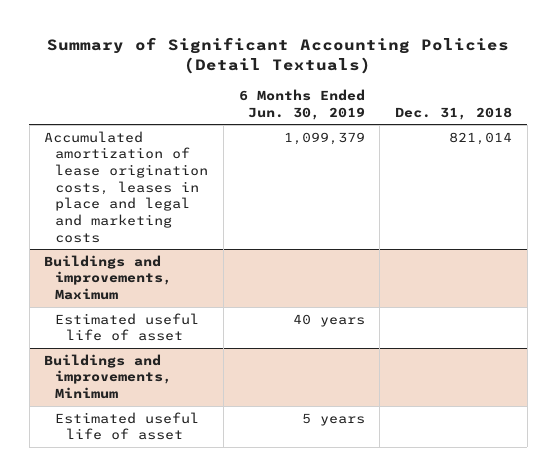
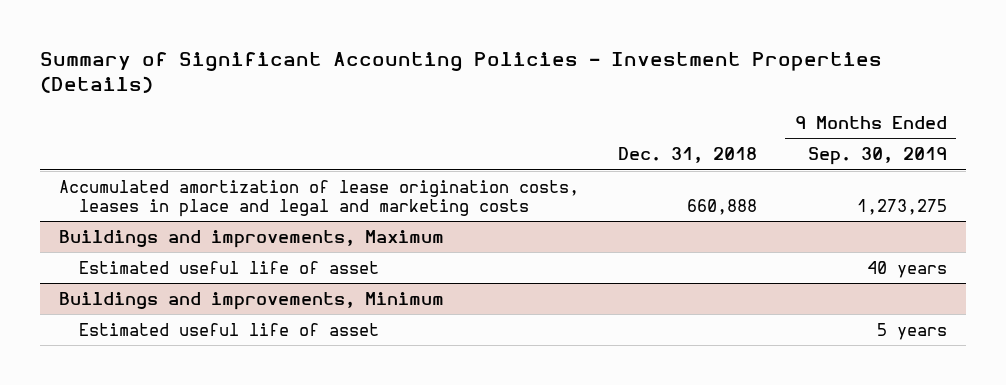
- Summary of Significant Accounting Policies (Detail Textuals)
+ Summary of Significant Accounting Policies - Investment Properties (Details)
- | 6 Months Ended Jun. 30, 2019 | Dec. 31, 2018
+ | Dec. 31, 2018 | 9 Months Ended Sep. 30, 2019
- Accumulated amortization of lease origination costs, leases in place and legal and marketing costs | 1,099,379 | 821,014
+ Accumulated amortization of lease origination costs, leases in place and legal and marketing costs | 660,888 | 1,273,275

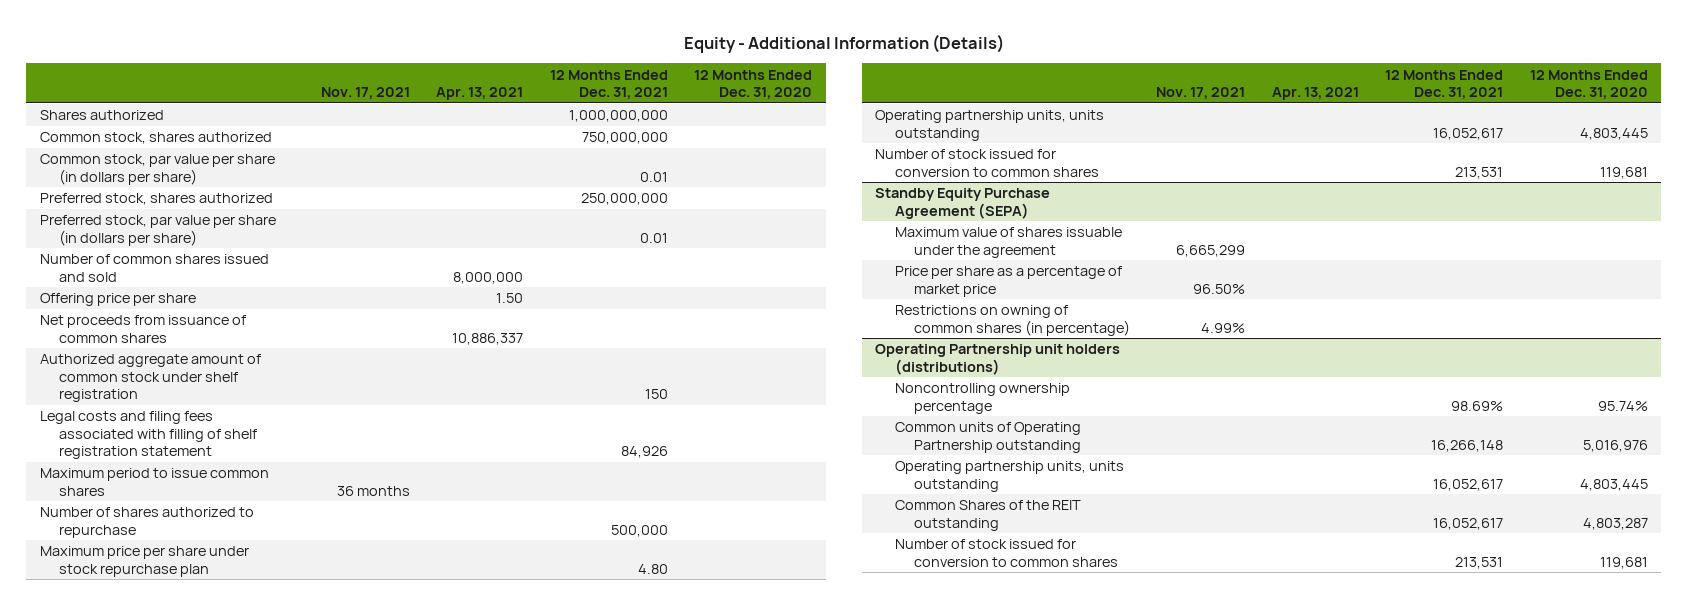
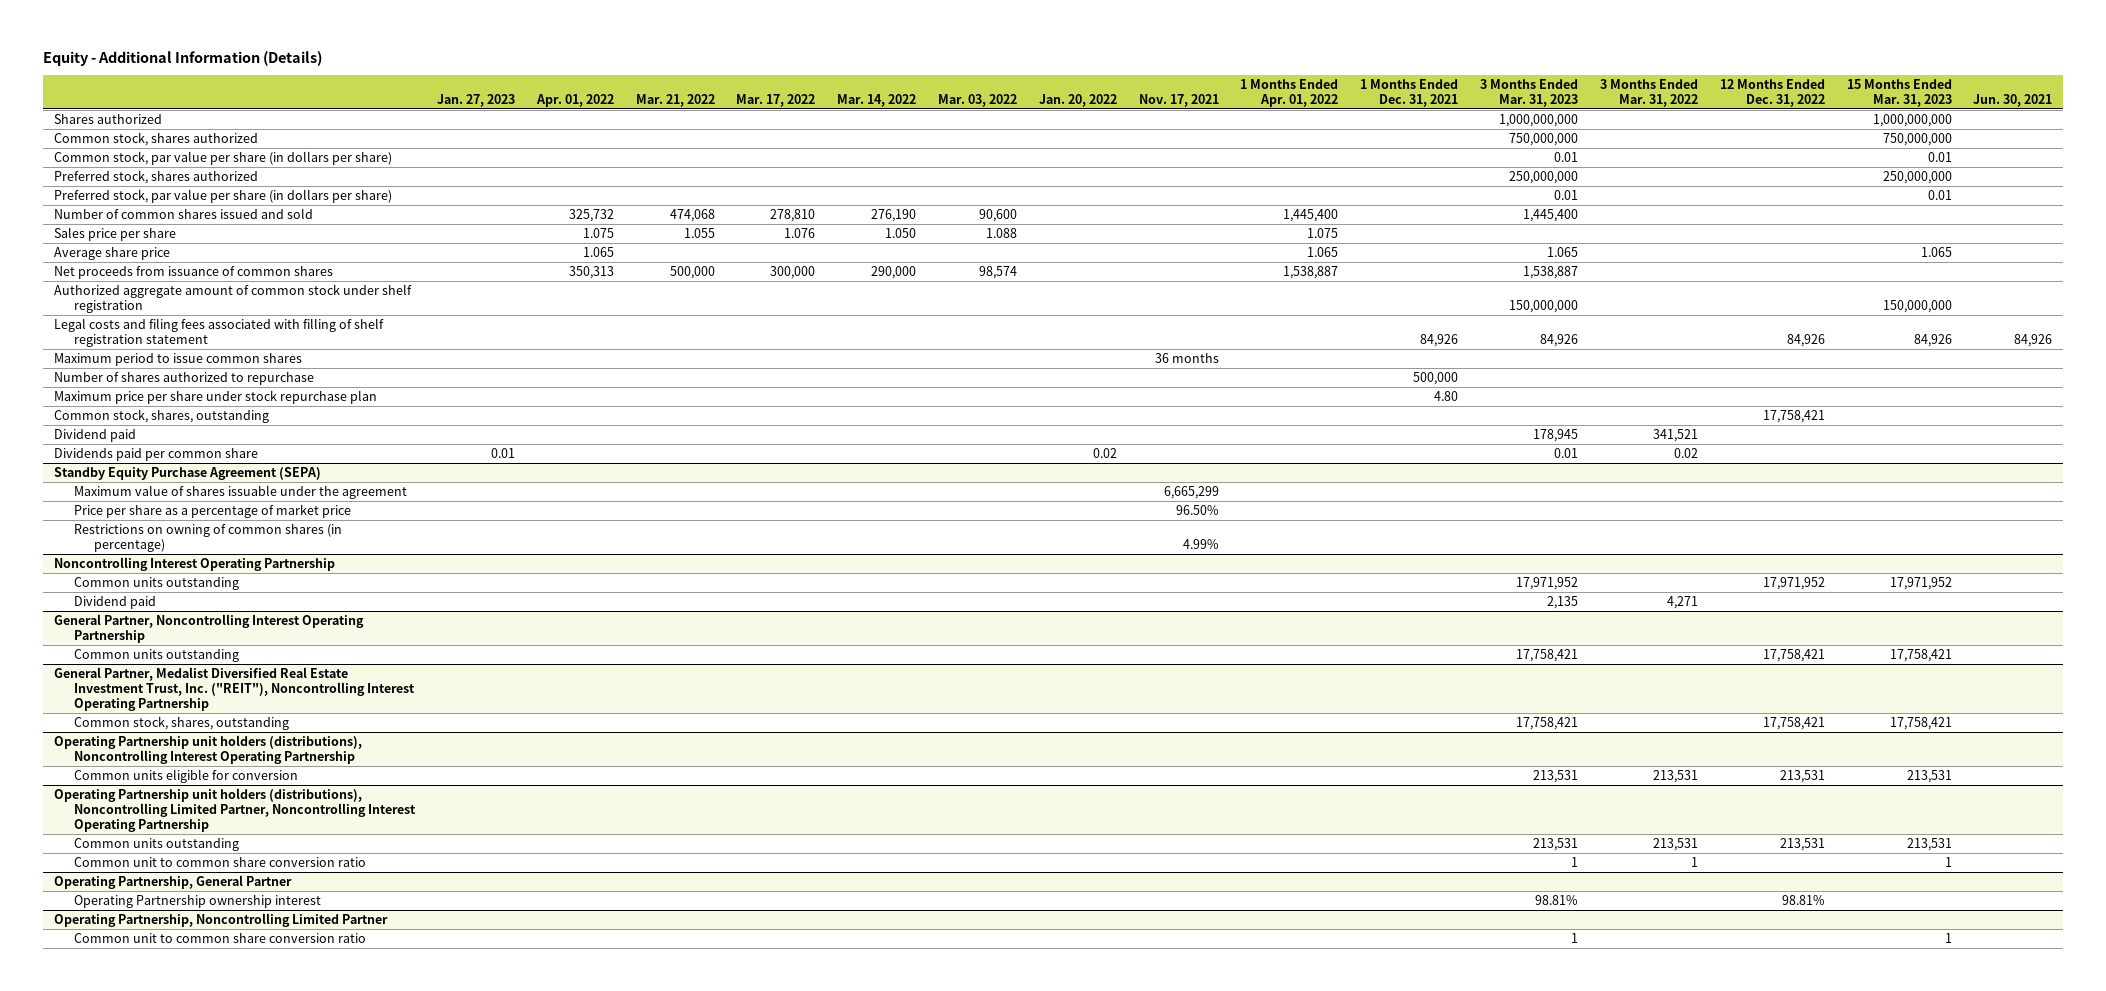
- | Nov. 17, 2021 | Apr. 13, 2021 | 12 Months Ended Dec. 31, 2021 | 12 Months Ended Dec. 31, 2020
+ | Jan. 27, 2023 | Apr. 01, 2022 | Mar. 21, 2022 | Mar. 17, 2022 | Mar. 14, 2022 | Mar. 03, 2022 | Jan. 20, 2022 | Nov. 17, 2021 | 1 Months Ended Apr. 01, 2022 | 1 Months Ended Dec. 31, 2021 | 3 Months Ended Mar. 31, 2023 | 3 Months Ended Mar. 31, 2022 | 12 Months Ended Dec. 31, 2022 | 15 Months Ended Mar. 31, 2023 | Jun. 30, 2021
- Offering price per share | | 1.50 | |
+ Sales price per share | | 1.075 | 1.055 | 1.076 | 1.050 | 1.088 | | | 1.075 | | | | | |
+ Average share price | | 1.065 | | | | | | | 1.065 | | 1.065 | | | 1.065 |
- Operating partnership units, units outstanding | | | 16,052,617 | 4,803,445
- Number of stock issued for conversion to common shares | | | 213,531 | 119,681
+ Common stock, shares, outstanding | | | | | | | | | | | | | 17,758,421 | |
+ Dividend paid | | | | | | | | | | | 178,945 | 341,521 | | |
+ Dividends paid per common share | 0.01 | | | | | | 0.02 | | | | 0.01 | 0.02 | | |
- Operating Partnership unit holders (distributions)
- Noncontrolling ownership percentage | | | 98.69% | 95.74%
- Common units of Operating Partnership outstanding | | | 16,266,148 | 5,016,976
- Operating partnership units, units outstanding | | | 16,052,617 | 4,803,445
- Common Shares of the REIT outstanding | | | 16,052,617 | 4,803,287
- Number of stock issued for conversion to common shares | | | 213,531 | 119,681
+ Noncontrolling Interest Operating Partnership
+ Common units outstanding | | | | | | | | | | | 17,971,952 | | 17,971,952 | 17,971,952 |
+ Dividend paid | | | | | | | | | | | 2,135 | 4,271 | | |
+ General Partner, Noncontrolling Interest Operating Partnership
+ Common units outstanding | | | | | | | | | | | 17,758,421 | | 17,758,421 | 17,758,421 |
+ General Partner, Medalist Diversified Real Estate Investment Trust, Inc. ("REIT"), Noncontrolling Interest Operating Partnership
+ Common stock, shares, outstanding | | | | | | | | | | | 17,758,421 | | 17,758,421 | 17,758,421 |
+ Operating Partnership unit holders (distributions), Noncontrolling Interest Operating Partnership
+ Common units eligible for conversion | | | | | | | | | | | 213,531 | 213,531 | 213,531 | 213,531 |
+ Operating Partnership unit holders (distributions), Noncontrolling Limited Partner, Noncontrolling Interest Operating Partnership
+ Common units outstanding | | | | | | | | | | | 213,531 | 213,531 | 213,531 | 213,531 |
+ Common unit to common share conversion ratio | | | | | | | | | | | 1 | 1 | | 1 |
+ Operating Partnership, General Partner
+ Operating Partnership ownership interest | | | | | | | | | | | 98.81% | | 98.81% | |
+ Operating Partnership, Noncontrolling Limited Partner
+ Common unit to common share conversion ratio | | | | | | | | | | | 1 | | | 1 |

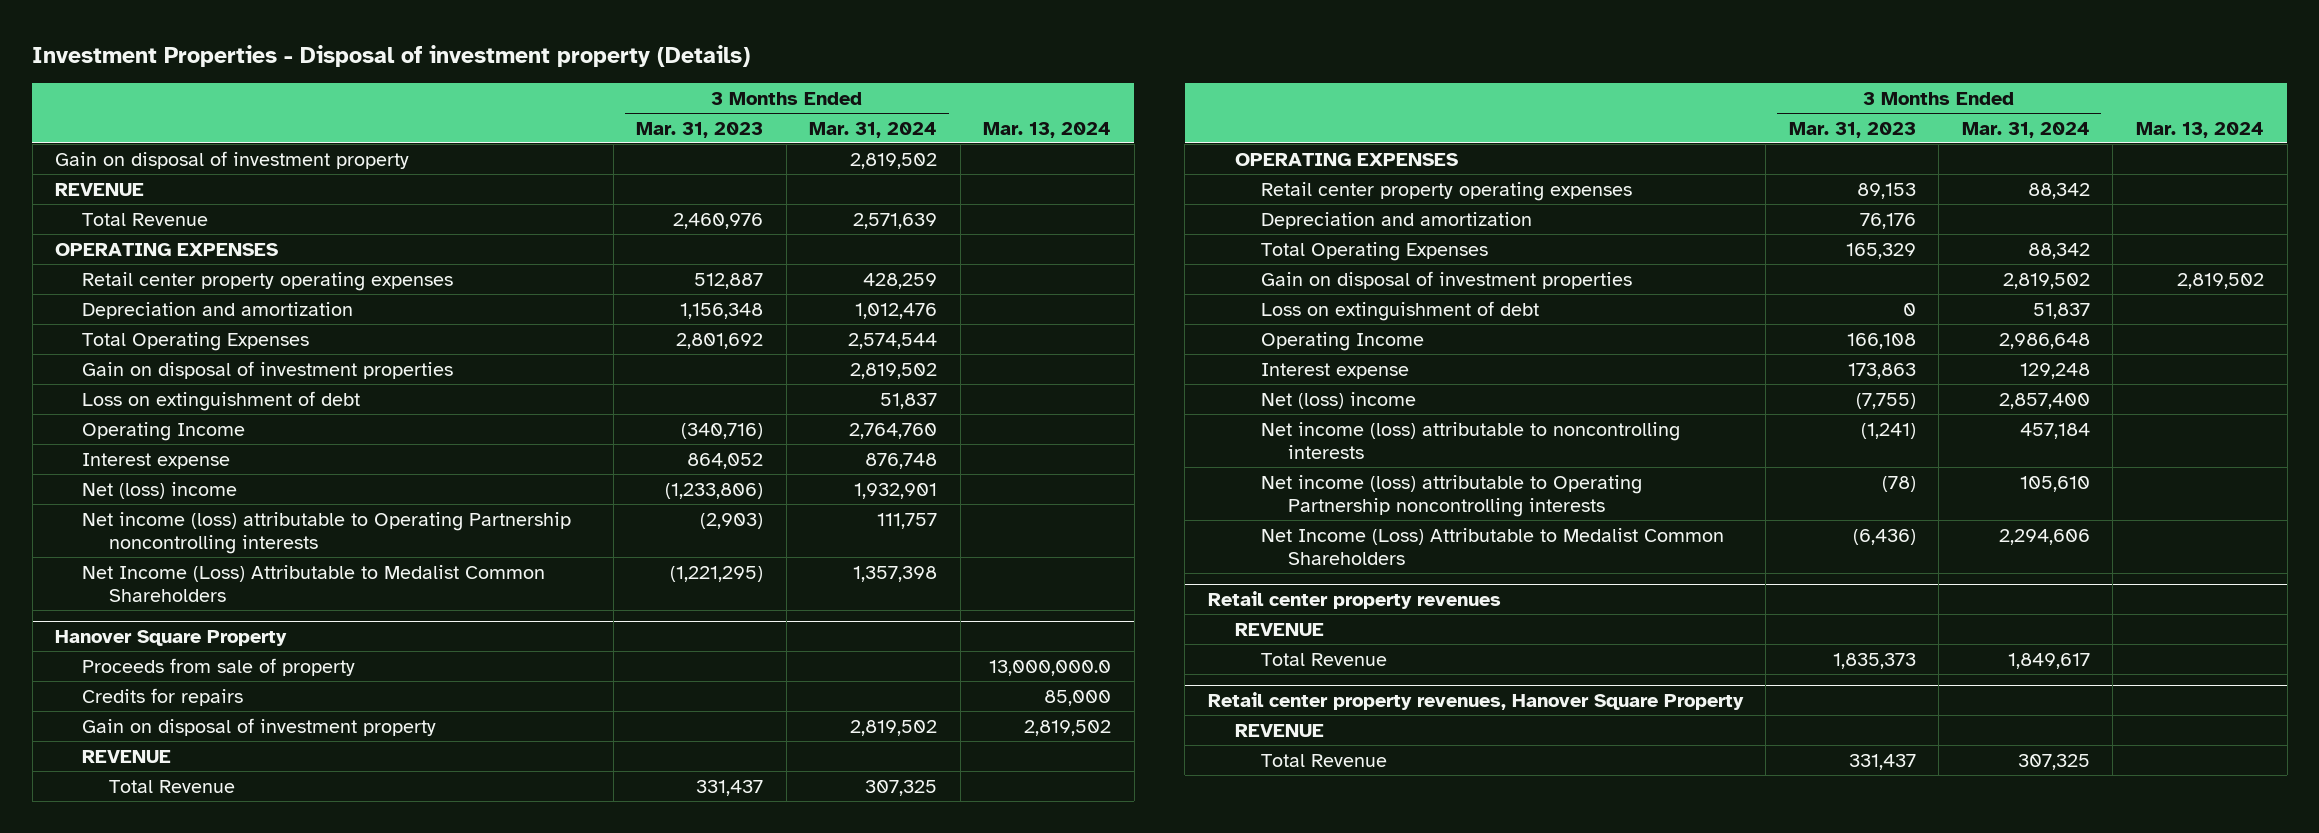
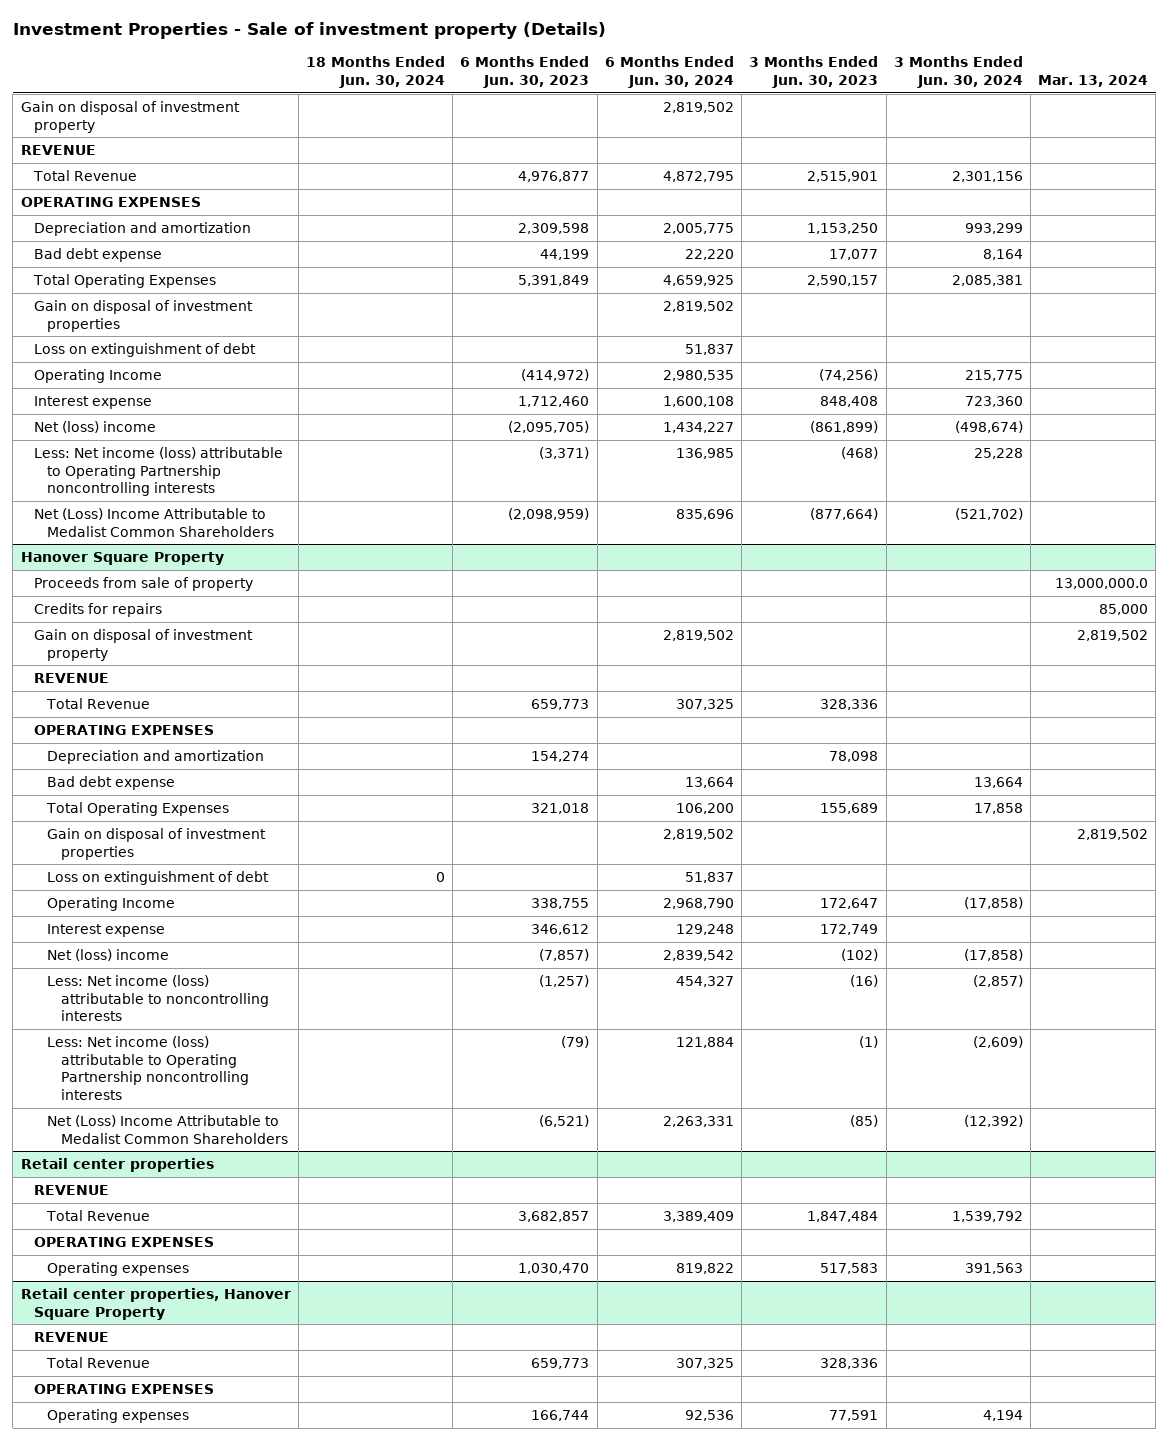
- Investment Properties - Disposal of investment property (Details)
+ Investment Properties - Sale of investment property (Details)
- | 3 Months Ended Mar. 31, 2023 | 3 Months Ended Mar. 31, 2024 | Mar. 13, 2024
+ | 18 Months Ended Jun. 30, 2024 | 6 Months Ended Jun. 30, 2023 | 6 Months Ended Jun. 30, 2024 | 3 Months Ended Jun. 30, 2023 | 3 Months Ended Jun. 30, 2024 | Mar. 13, 2024
- Retail center property operating expenses | 512,887 | 428,259 |
+ Bad debt expense | | 44,199 | 22,220 | 17,077 | 8,164 |
- Net income (loss) attributable to Operating Partnership noncontrolling interests | (2,903) | 111,757 |
- Net Income (Loss) Attributable to Medalist Common Shareholders | (1,221,295) | 1,357,398 |
+ Less: Net income (loss) attributable to Operating Partnership noncontrolling interests | | (3,371) | 136,985 | (468) | 25,228 |
+ Net (Loss) Income Attributable to Medalist Common Shareholders | | (2,098,959) | 835,696 | (877,664) | (521,702) |
@ Hanover Square Property
- Retail center property operating expenses | 89,153 | 88,342 |
+ Bad debt expense | | | 13,664 | | 13,664 |
- Net income (loss) attributable to noncontrolling interests | (1,241) | 457,184 |
- Net income (loss) attributable to Operating Partnership noncontrolling interests | (78) | 105,610 |
- Net Income (Loss) Attributable to Medalist Common Shareholders | (6,436) | 2,294,606 |
- Retail center property revenues
- REVENUE
- Total Revenue | 1,835,373 | 1,849,617 |
- Retail center property revenues, Hanover Square Property
@ Hanover Square Property
+ Less: Net income (loss) attributable to noncontrolling interests | | (1,257) | 454,327 | (16) | (2,857) |
+ Less: Net income (loss) attributable to Operating Partnership noncontrolling interests | | (79) | 121,884 | (1) | (2,609) |
+ Net (Loss) Income Attributable to Medalist Common Shareholders | | (6,521) | 2,263,331 | (85) | (12,392) |
+ Retail center properties
+ REVENUE
+ Total Revenue | | 3,682,857 | 3,389,409 | 1,847,484 | 1,539,792 |
+ OPERATING EXPENSES
+ Operating expenses | | 1,030,470 | 819,822 | 517,583 | 391,563 |
+ Retail center properties, Hanover Square Property
+ OPERATING EXPENSES
+ Operating expenses | | 166,744 | 92,536 | 77,591 | 4,194 |

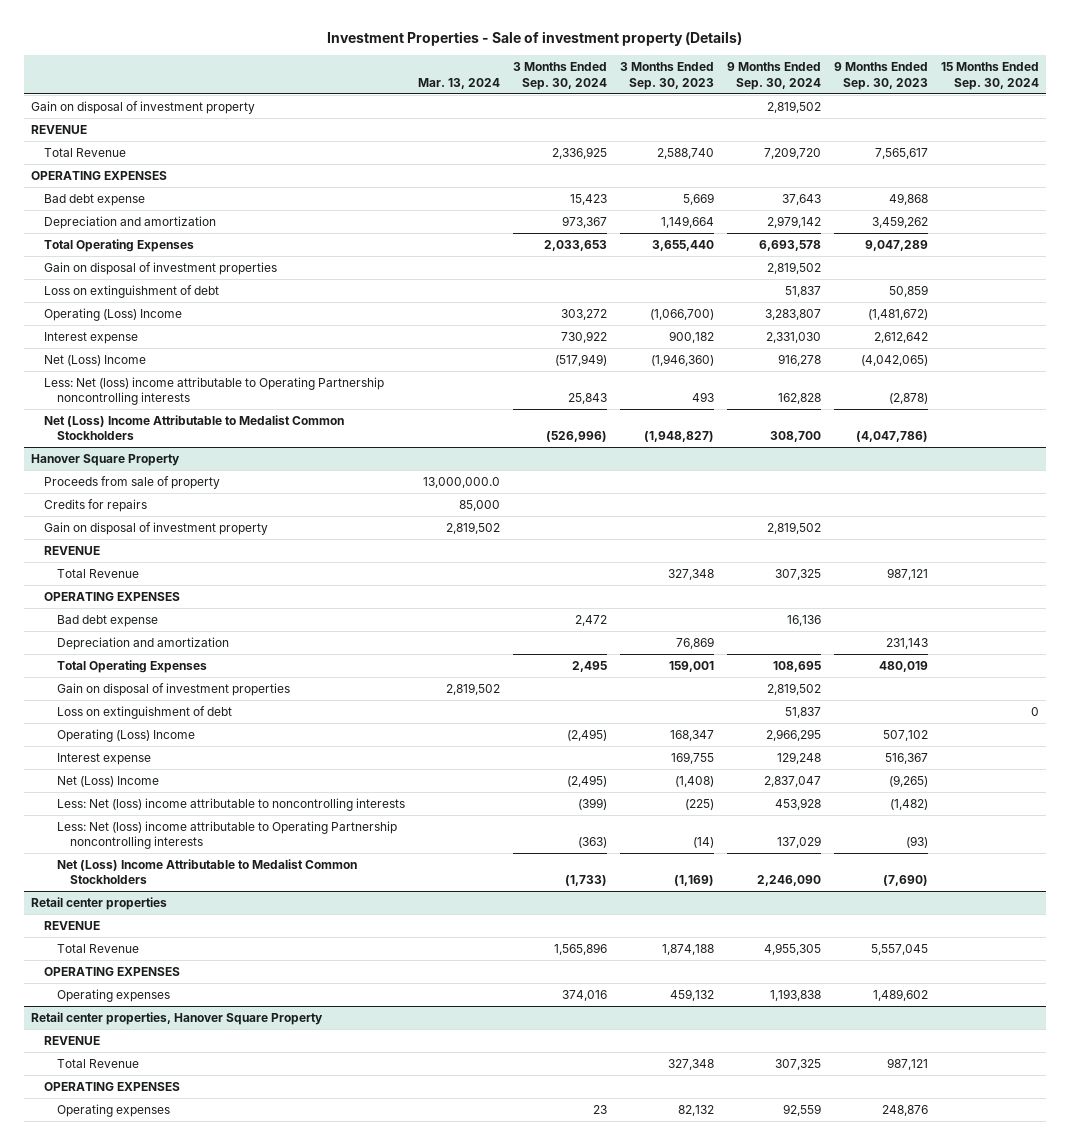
- | 18 Months Ended Jun. 30, 2024 | 6 Months Ended Jun. 30, 2023 | 6 Months Ended Jun. 30, 2024 | 3 Months Ended Jun. 30, 2023 | 3 Months Ended Jun. 30, 2024 | Mar. 13, 2024
+ | Mar. 13, 2024 | 3 Months Ended Sep. 30, 2024 | 3 Months Ended Sep. 30, 2023 | 9 Months Ended Sep. 30, 2024 | 9 Months Ended Sep. 30, 2023 | 15 Months Ended Sep. 30, 2024
moved down: Depreciation and amortization | | 973,367 | 1,149,664 | 2,979,142 | 3,459,262 |
- Operating Income | | (414,972) | 2,980,535 | (74,256) | 215,775 |
+ Operating (Loss) Income | | 303,272 | (1,066,700) | 3,283,807 | (1,481,672) |
- Net (loss) income | | (2,095,705) | 1,434,227 | (861,899) | (498,674) |
- Less: Net income (loss) attributable to Operating Partnership noncontrolling interests | | (3,371) | 136,985 | (468) | 25,228 |
- Net (Loss) Income Attributable to Medalist Common Shareholders | | (2,098,959) | 835,696 | (877,664) | (521,702) |
+ Net (Loss) Income | | (517,949) | (1,946,360) | 916,278 | (4,042,065) |
+ Less: Net (loss) income attributable to Operating Partnership noncontrolling interests | | 25,843 | 493 | 162,828 | (2,878) |
+ Net (Loss) Income Attributable to Medalist Common Stockholders | | (526,996) | (1,948,827) | 308,700 | (4,047,786) |
@ Hanover Square Property
moved down: Depreciation and amortization | | | 76,869 | | 231,143 |
- Operating Income | | 338,755 | 2,968,790 | 172,647 | (17,858) |
+ Operating (Loss) Income | | (2,495) | 168,347 | 2,966,295 | 507,102 |
- Net (loss) income | | (7,857) | 2,839,542 | (102) | (17,858) |
- Less: Net income (loss) attributable to noncontrolling interests | | (1,257) | 454,327 | (16) | (2,857) |
- Less: Net income (loss) attributable to Operating Partnership noncontrolling interests | | (79) | 121,884 | (1) | (2,609) |
- Net (Loss) Income Attributable to Medalist Common Shareholders | | (6,521) | 2,263,331 | (85) | (12,392) |
+ Net (Loss) Income | | (2,495) | (1,408) | 2,837,047 | (9,265) |
+ Less: Net (loss) income attributable to noncontrolling interests | | (399) | (225) | 453,928 | (1,482) |
+ Less: Net (loss) income attributable to Operating Partnership noncontrolling interests | | (363) | (14) | 137,029 | (93) |
+ Net (Loss) Income Attributable to Medalist Common Stockholders | | (1,733) | (1,169) | 2,246,090 | (7,690) |

